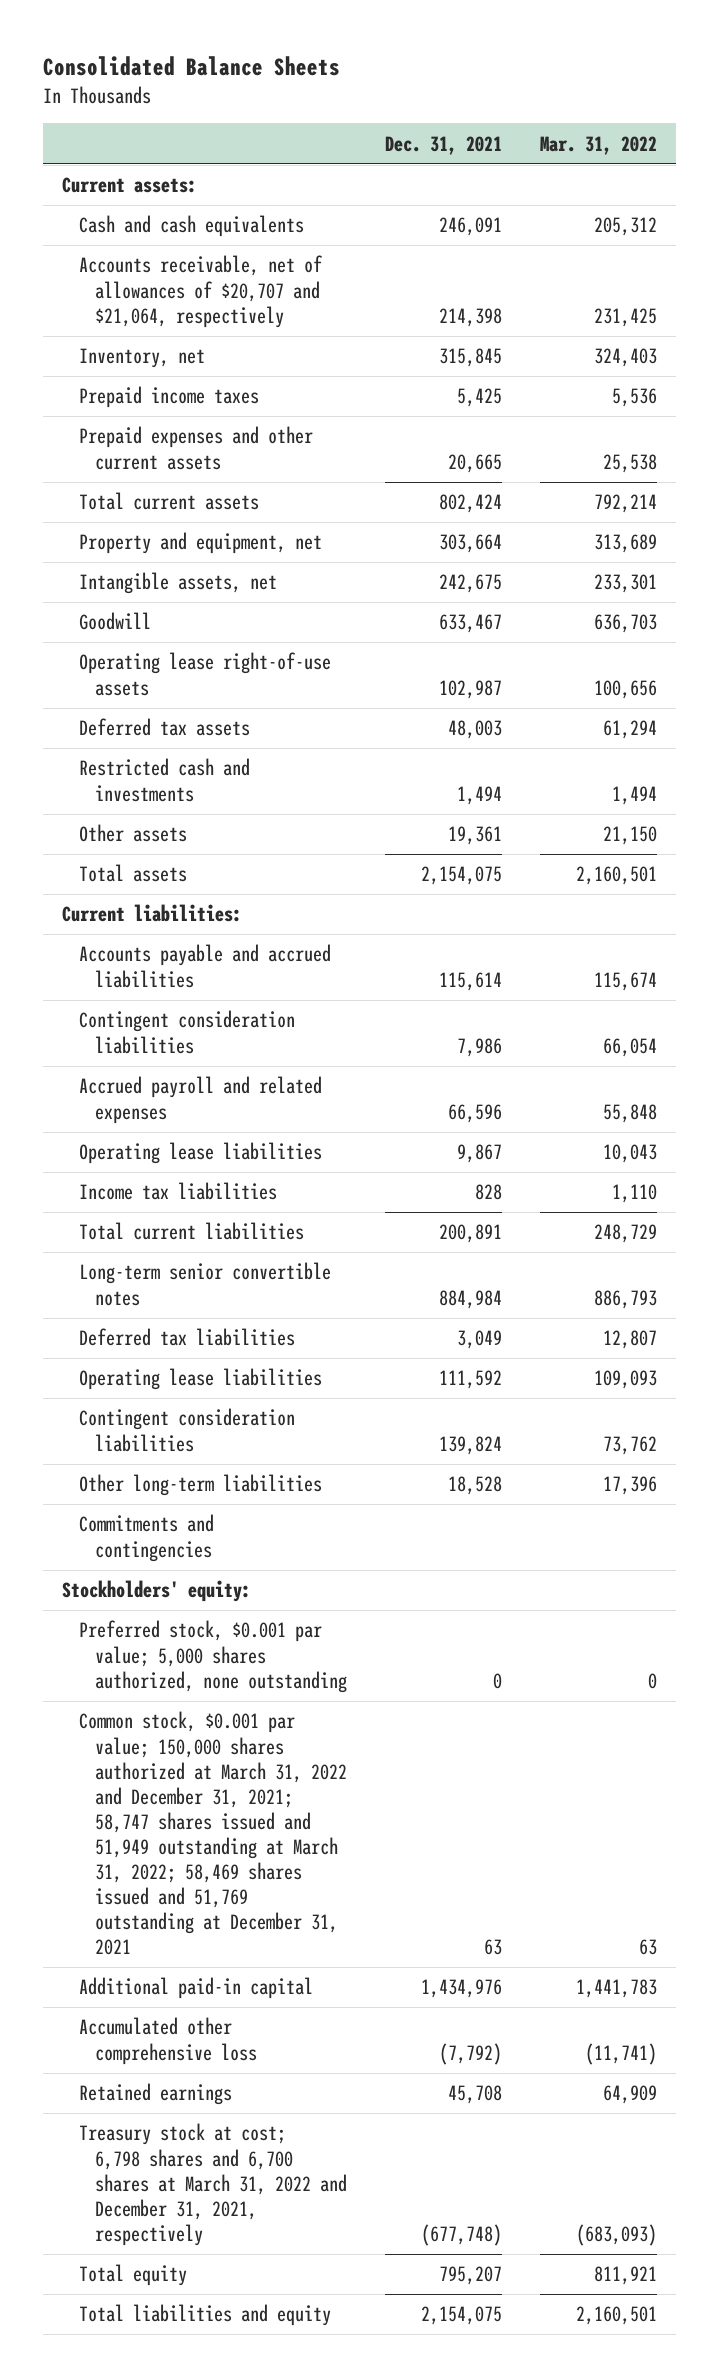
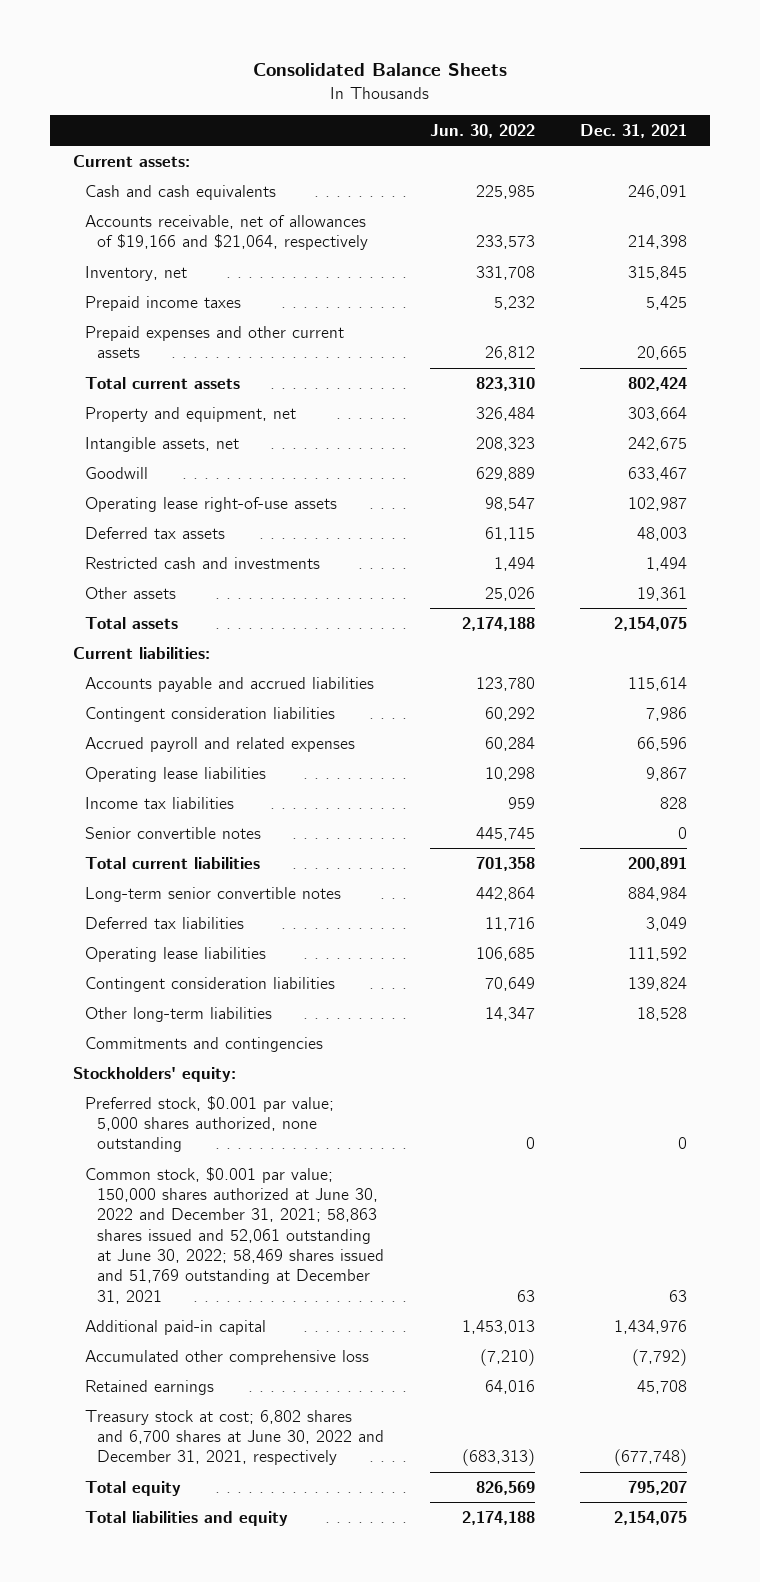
- | Dec. 31, 2021 | Mar. 31, 2022
+ | Jun. 30, 2022 | Dec. 31, 2021
- Accounts receivable, net of allowances of $20,707 and $21,064, respectively | 214,398 | 231,425
+ Accounts receivable, net of allowances of $19,166 and $21,064, respectively | 233,573 | 214,398
+ Senior convertible notes | 445,745 | 0
- Common stock, $0.001 par value; 150,000 shares authorized at March 31, 2022 and December 31, 2021; 58,747 shares issued and 51,949 outstanding at March 31, 2022; 58,469 shares issued and 51,769 outstanding at December 31, 2021 | 63 | 63
+ Common stock, $0.001 par value; 150,000 shares authorized at June 30, 2022 and December 31, 2021; 58,863 shares issued and 52,061 outstanding at June 30, 2022; 58,469 shares issued and 51,769 outstanding at December 31, 2021 | 63 | 63
- Treasury stock at cost; 6,798 shares and 6,700 shares at March 31, 2022 and December 31, 2021, respectively | (677,748) | (683,093)
+ Treasury stock at cost; 6,802 shares and 6,700 shares at June 30, 2022 and December 31, 2021, respectively | (683,313) | (677,748)

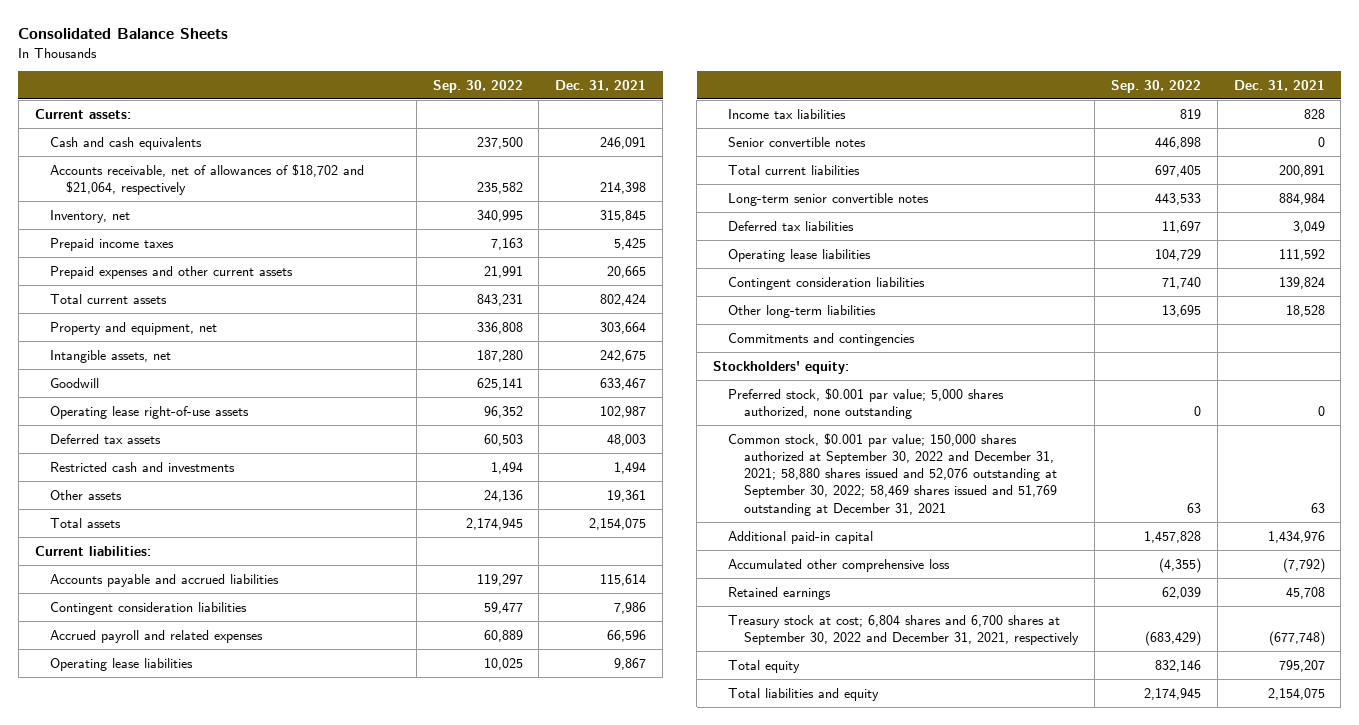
- | Jun. 30, 2022 | Dec. 31, 2021
+ | Sep. 30, 2022 | Dec. 31, 2021
- Accounts receivable, net of allowances of $19,166 and $21,064, respectively | 233,573 | 214,398
+ Accounts receivable, net of allowances of $18,702 and $21,064, respectively | 235,582 | 214,398
- Common stock, $0.001 par value; 150,000 shares authorized at June 30, 2022 and December 31, 2021; 58,863 shares issued and 52,061 outstanding at June 30, 2022; 58,469 shares issued and 51,769 outstanding at December 31, 2021 | 63 | 63
+ Common stock, $0.001 par value; 150,000 shares authorized at September 30, 2022 and December 31, 2021; 58,880 shares issued and 52,076 outstanding at September 30, 2022; 58,469 shares issued and 51,769 outstanding at December 31, 2021 | 63 | 63
- Treasury stock at cost; 6,802 shares and 6,700 shares at June 30, 2022 and December 31, 2021, respectively | (683,313) | (677,748)
+ Treasury stock at cost; 6,804 shares and 6,700 shares at September 30, 2022 and December 31, 2021, respectively | (683,429) | (677,748)

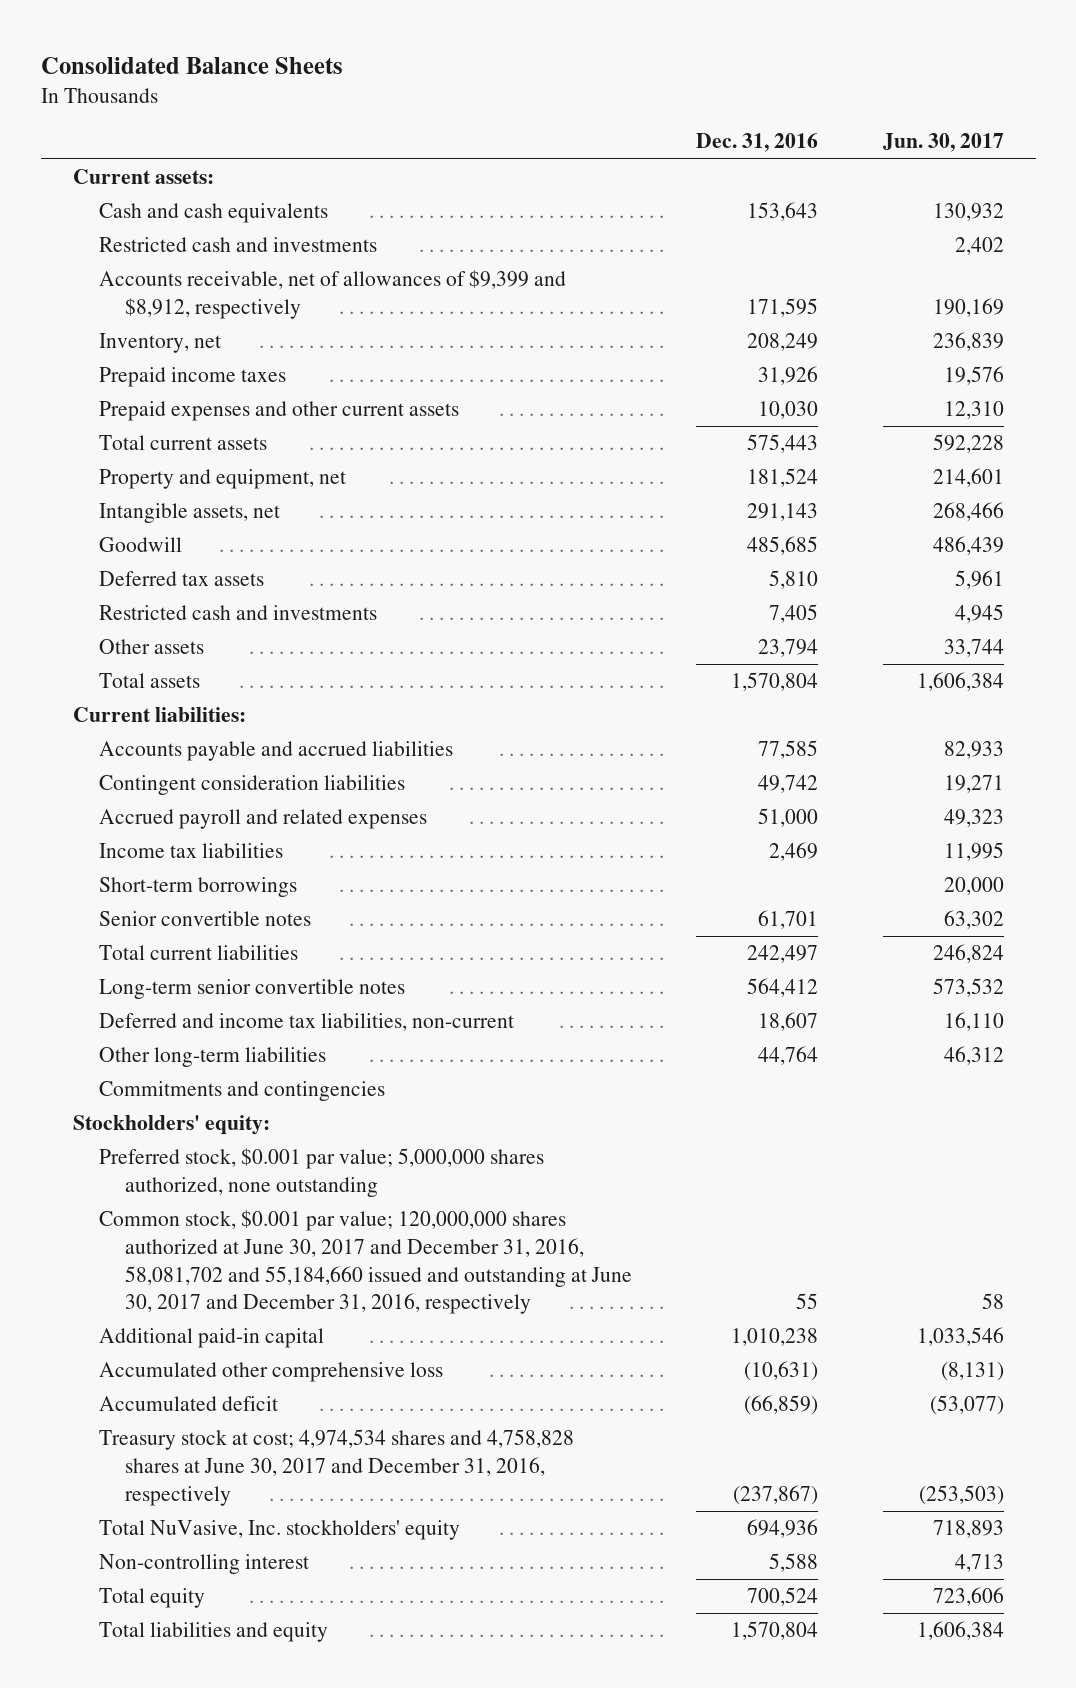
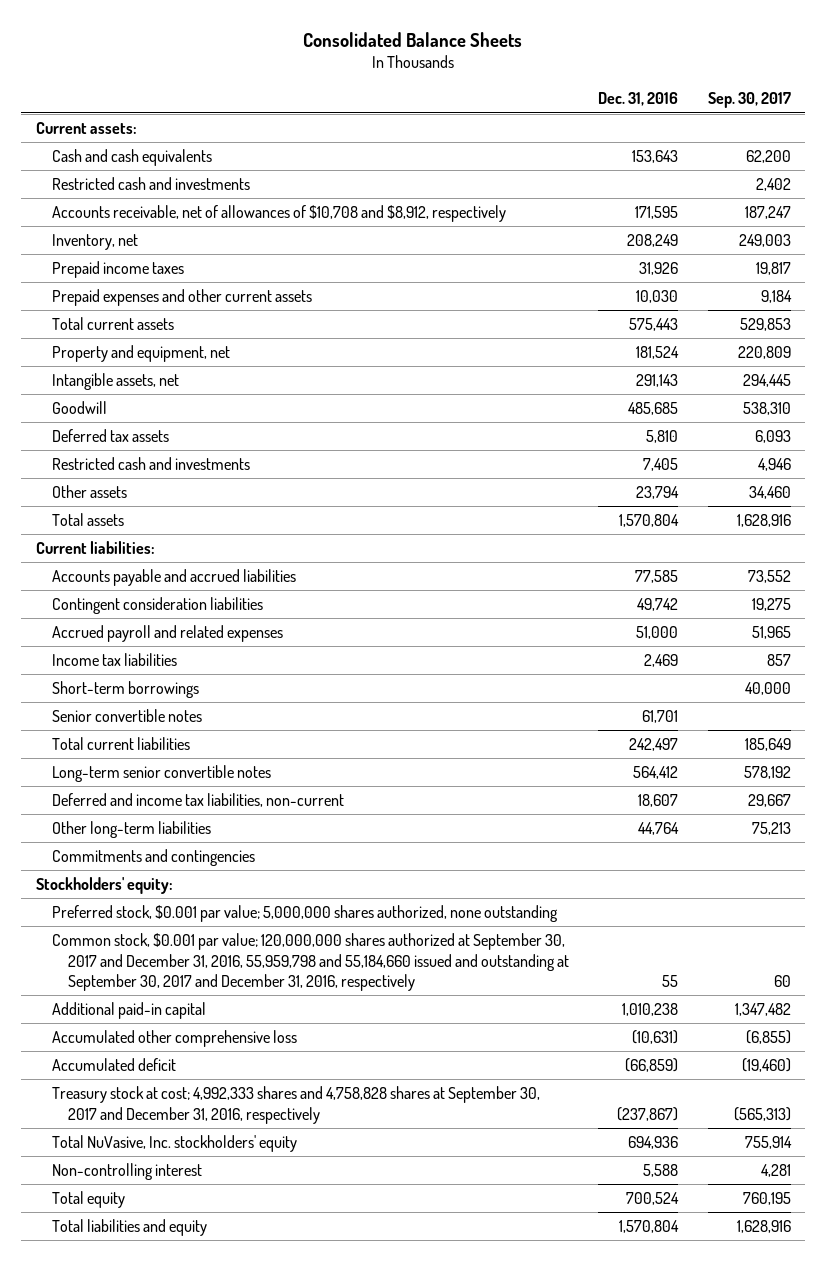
- | Dec. 31, 2016 | Jun. 30, 2017
+ | Dec. 31, 2016 | Sep. 30, 2017
- Accounts receivable, net of allowances of $9,399 and $8,912, respectively | 171,595 | 190,169
+ Accounts receivable, net of allowances of $10,708 and $8,912, respectively | 171,595 | 187,247
- Common stock, $0.001 par value; 120,000,000 shares authorized at June 30, 2017 and December 31, 2016, 58,081,702 and 55,184,660 issued and outstanding at June 30, 2017 and December 31, 2016, respectively | 55 | 58
+ Common stock, $0.001 par value; 120,000,000 shares authorized at September 30, 2017 and December 31, 2016, 55,959,798 and 55,184,660 issued and outstanding at September 30, 2017 and December 31, 2016, respectively | 55 | 60
- Treasury stock at cost; 4,974,534 shares and 4,758,828 shares at June 30, 2017 and December 31, 2016, respectively | (237,867) | (253,503)
+ Treasury stock at cost; 4,992,333 shares and 4,758,828 shares at September 30, 2017 and December 31, 2016, respectively | (237,867) | (565,313)

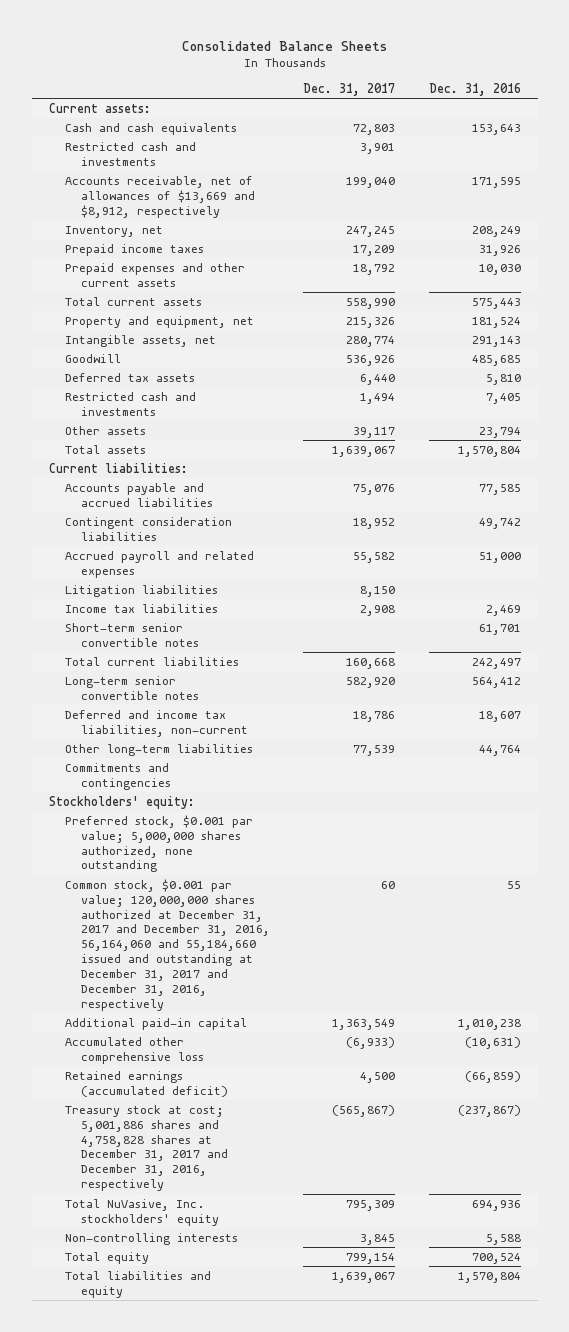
- | Dec. 31, 2016 | Sep. 30, 2017
+ | Dec. 31, 2017 | Dec. 31, 2016
- Accounts receivable, net of allowances of $10,708 and $8,912, respectively | 171,595 | 187,247
+ Accounts receivable, net of allowances of $13,669 and $8,912, respectively | 199,040 | 171,595
+ Litigation liabilities | 8,150 |
- Short-term borrowings | | 40,000
- Senior convertible notes | 61,701 |
+ Short-term senior convertible notes | | 61,701
- Common stock, $0.001 par value; 120,000,000 shares authorized at September 30, 2017 and December 31, 2016, 55,959,798 and 55,184,660 issued and outstanding at September 30, 2017 and December 31, 2016, respectively | 55 | 60
+ Common stock, $0.001 par value; 120,000,000 shares authorized at December 31, 2017 and December 31, 2016, 56,164,060 and 55,184,660 issued and outstanding at December 31, 2017 and December 31, 2016, respectively | 60 | 55
- Accumulated deficit | (66,859) | (19,460)
- Treasury stock at cost; 4,992,333 shares and 4,758,828 shares at September 30, 2017 and December 31, 2016, respectively | (237,867) | (565,313)
+ Retained earnings (accumulated deficit) | 4,500 | (66,859)
+ Treasury stock at cost; 5,001,886 shares and 4,758,828 shares at December 31, 2017 and December 31, 2016, respectively | (565,867) | (237,867)
- Non-controlling interest | 5,588 | 4,281
+ Non-controlling interests | 3,845 | 5,588

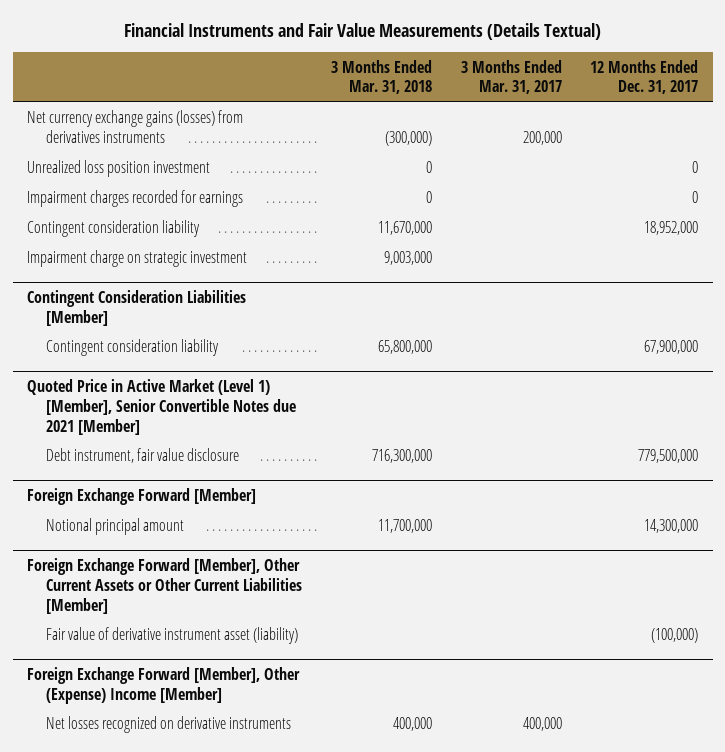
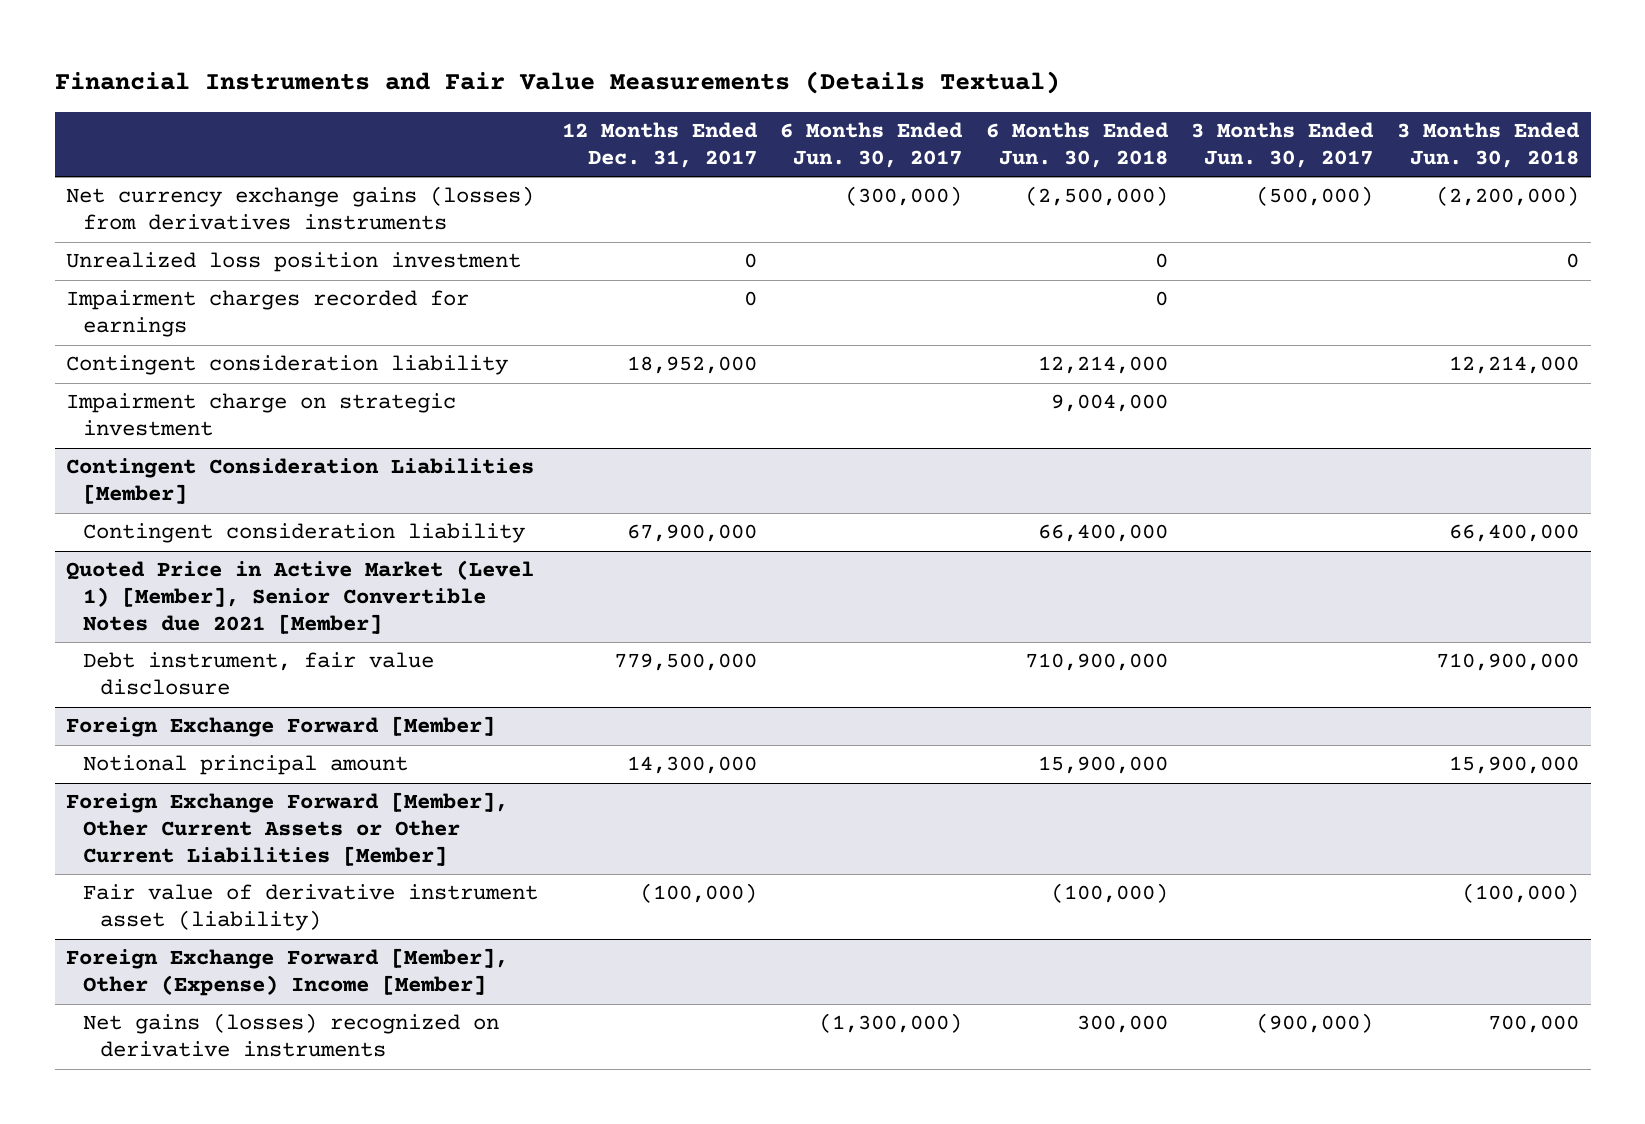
- | 3 Months Ended Mar. 31, 2018 | 3 Months Ended Mar. 31, 2017 | 12 Months Ended Dec. 31, 2017
+ | 12 Months Ended Dec. 31, 2017 | 6 Months Ended Jun. 30, 2017 | 6 Months Ended Jun. 30, 2018 | 3 Months Ended Jun. 30, 2017 | 3 Months Ended Jun. 30, 2018
@ Foreign Exchange Forward [Member], Other (Expense) Income [Member]
- Net losses recognized on derivative instruments | 400,000 | 400,000 |
+ Net gains (losses) recognized on derivative instruments | | (1,300,000) | 300,000 | (900,000) | 700,000

